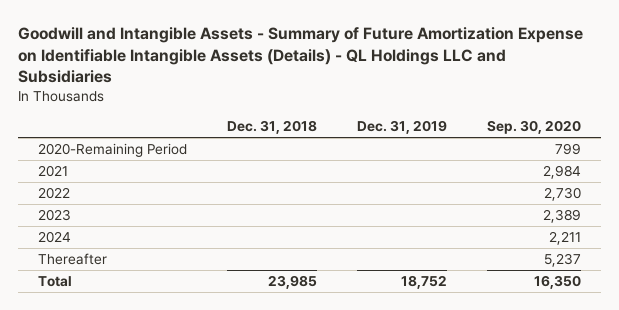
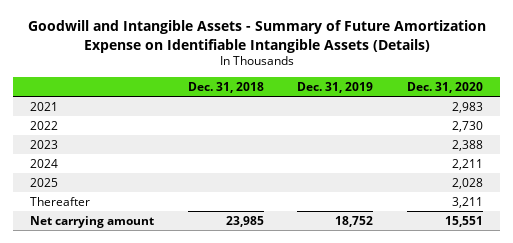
- Goodwill and Intangible Assets - Summary of Future Amortization Expense on Identifiable Intangible Assets (Details) - QL Holdings LLC and Subsidiaries
+ Goodwill and Intangible Assets - Summary of Future Amortization Expense on Identifiable Intangible Assets (Details)
- | Dec. 31, 2018 | Dec. 31, 2019 | Sep. 30, 2020
+ | Dec. 31, 2018 | Dec. 31, 2019 | Dec. 31, 2020
- 2020-Remaining Period | | | 799
+ 2025 | | | 2,028
- Total | 23,985 | 18,752 | 16,350
+ Net carrying amount | 23,985 | 18,752 | 15,551

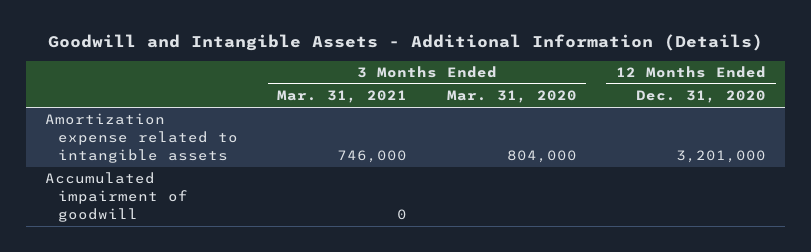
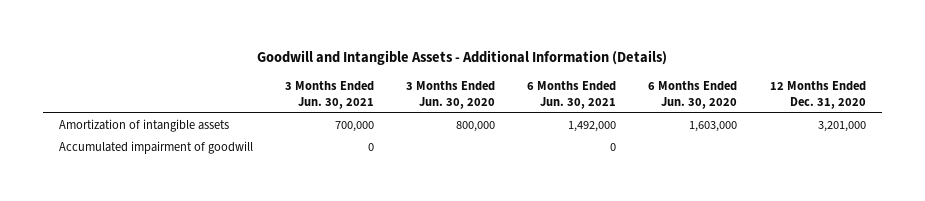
- | 3 Months Ended Mar. 31, 2021 | 3 Months Ended Mar. 31, 2020 | 12 Months Ended Dec. 31, 2020
+ | 3 Months Ended Jun. 30, 2021 | 3 Months Ended Jun. 30, 2020 | 6 Months Ended Jun. 30, 2021 | 6 Months Ended Jun. 30, 2020 | 12 Months Ended Dec. 31, 2020
- Amortization expense related to intangible assets | 746,000 | 804,000 | 3,201,000
+ Amortization of intangible assets | 700,000 | 800,000 | 1,492,000 | 1,603,000 | 3,201,000

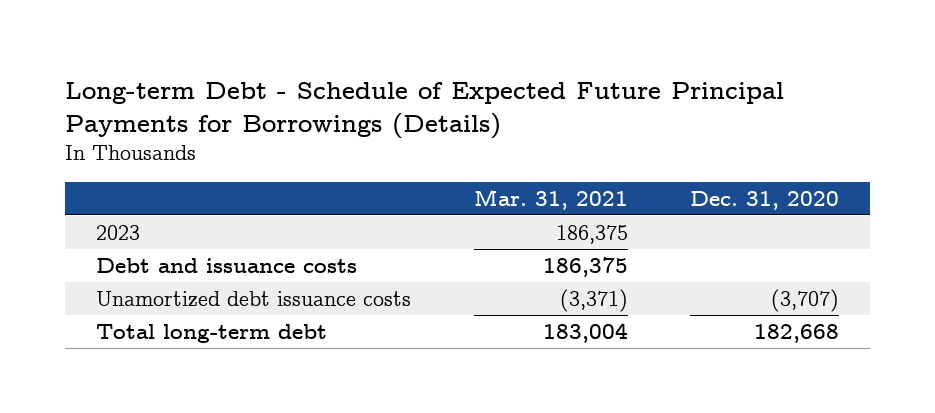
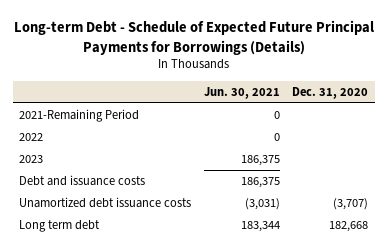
- | Mar. 31, 2021 | Dec. 31, 2020
+ | Jun. 30, 2021 | Dec. 31, 2020
+ 2021-Remaining Period | 0 |
+ 2022 | 0 |
- Total long-term debt | 183,004 | 182,668
+ Long term debt | 183,344 | 182,668

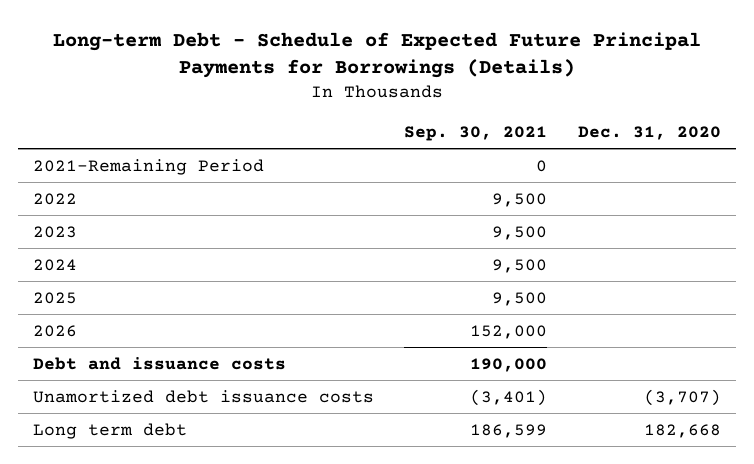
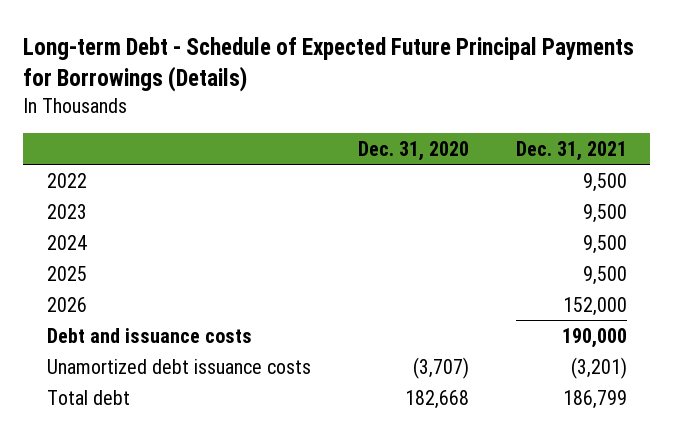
- | Sep. 30, 2021 | Dec. 31, 2020
+ | Dec. 31, 2020 | Dec. 31, 2021
- 2021-Remaining Period | 0 |
- Long term debt | 186,599 | 182,668
+ Total debt | 182,668 | 186,799

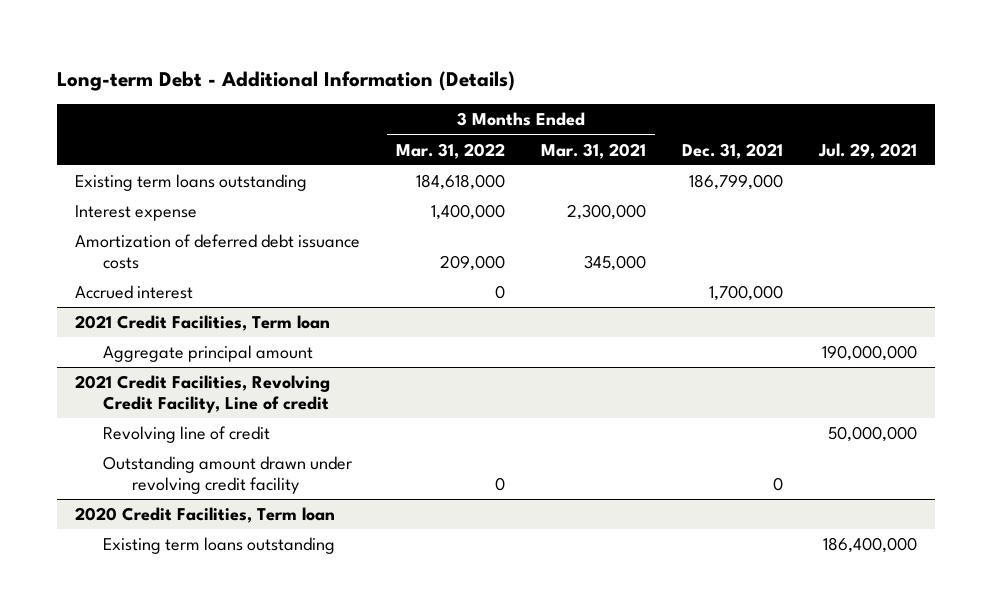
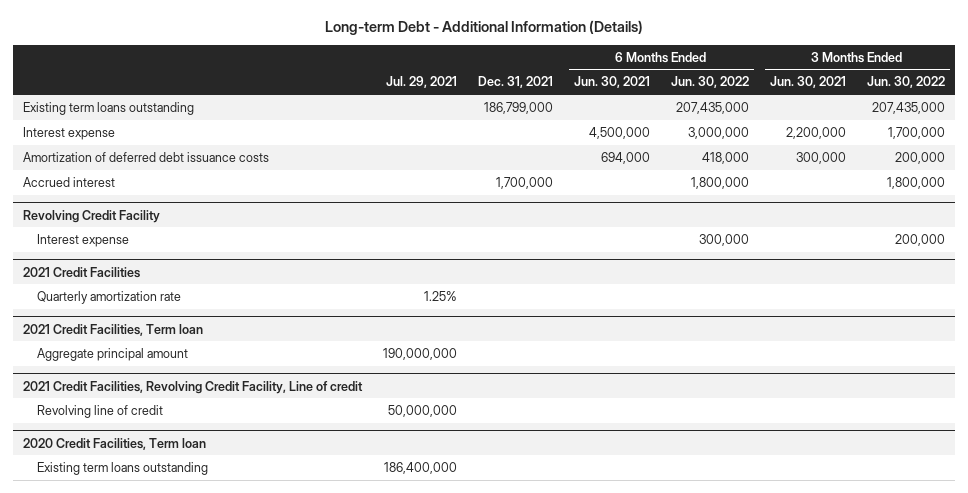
- | 3 Months Ended Mar. 31, 2022 | 3 Months Ended Mar. 31, 2021 | Dec. 31, 2021 | Jul. 29, 2021
+ | Jul. 29, 2021 | Dec. 31, 2021 | 6 Months Ended Jun. 30, 2021 | 6 Months Ended Jun. 30, 2022 | 3 Months Ended Jun. 30, 2021 | 3 Months Ended Jun. 30, 2022
+ Revolving Credit Facility
+ Interest expense | | | | 300,000 | | 200,000
+ 2021 Credit Facilities
+ Quarterly amortization rate | 1.25% | | | | |
@ 2021 Credit Facilities, Revolving Credit Facility, Line of credit
- Outstanding amount drawn under revolving credit facility | 0 | | 0 |

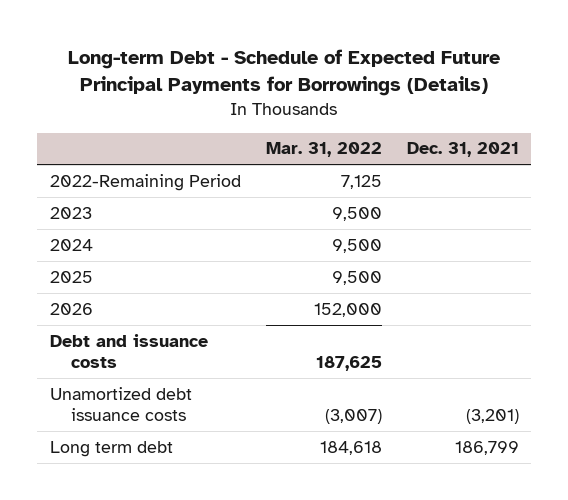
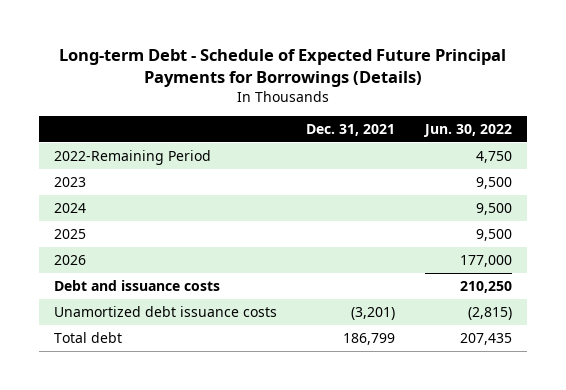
- | Mar. 31, 2022 | Dec. 31, 2021
+ | Dec. 31, 2021 | Jun. 30, 2022
- Long term debt | 184,618 | 186,799
+ Total debt | 186,799 | 207,435

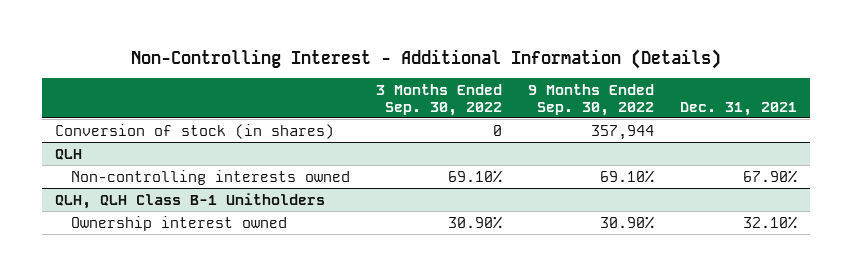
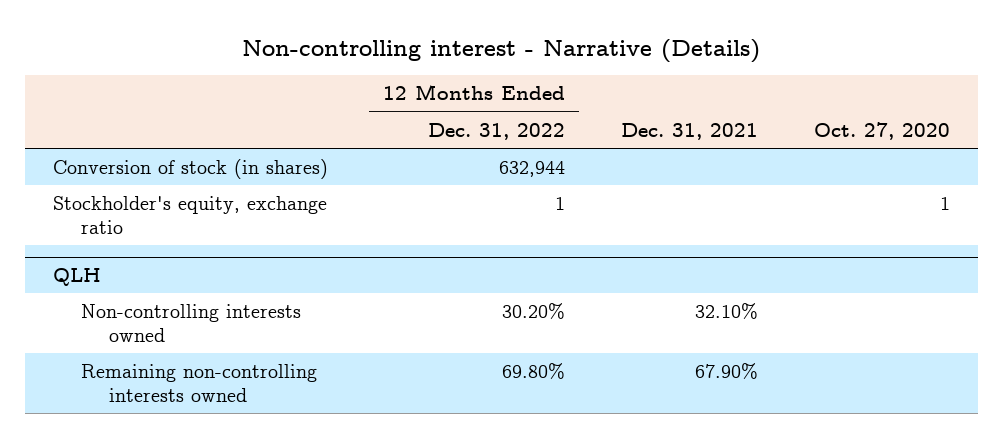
- Non-Controlling Interest - Additional Information (Details)
+ Non-controlling interest - Narrative (Details)
- | 3 Months Ended Sep. 30, 2022 | 9 Months Ended Sep. 30, 2022 | Dec. 31, 2021
+ | 12 Months Ended Dec. 31, 2022 | Dec. 31, 2021 | Oct. 27, 2020
+ Stockholder's equity, exchange ratio | 1 | | 1
@ QLH
- Non-controlling interests owned | 69.10% | 69.10% | 67.90%
- QLH, QLH Class B-1 Unitholders
- Ownership interest owned | 30.90% | 30.90% | 32.10%
@ QLH
+ Non-controlling interests owned | 30.20% | 32.10% |
+ Remaining non-controlling interests owned | 69.80% | 67.90% |

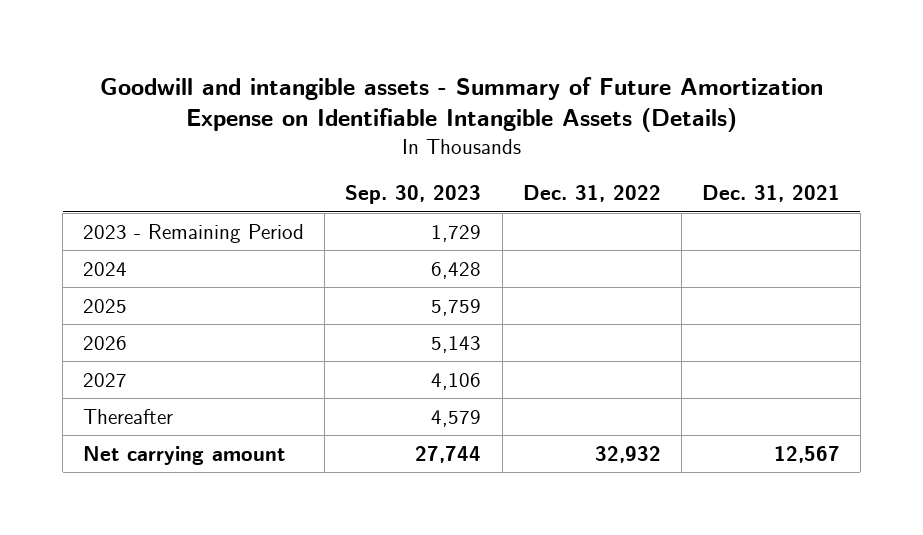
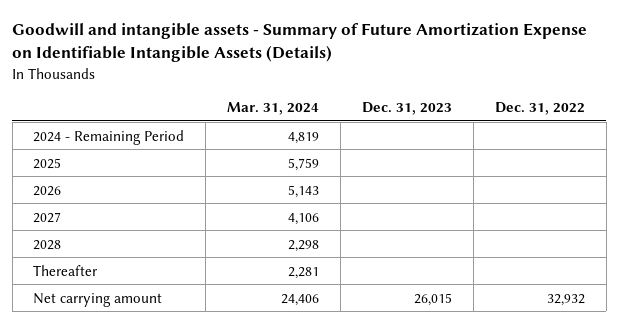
- | Sep. 30, 2023 | Dec. 31, 2022 | Dec. 31, 2021
+ | Mar. 31, 2024 | Dec. 31, 2023 | Dec. 31, 2022
- 2023 - Remaining Period | 1,729 | |
- 2024 | 6,428 | |
+ 2024 - Remaining Period | 4,819 | |
+ 2028 | 2,298 | |

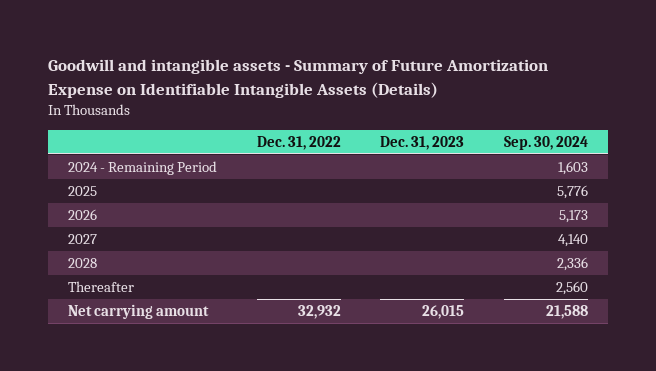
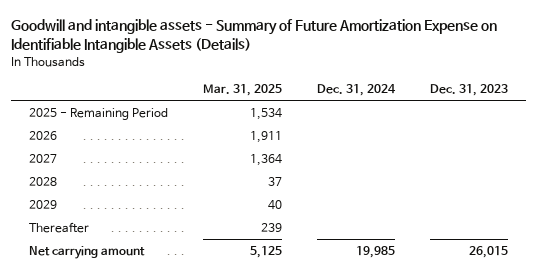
- | Dec. 31, 2022 | Dec. 31, 2023 | Sep. 30, 2024
+ | Mar. 31, 2025 | Dec. 31, 2024 | Dec. 31, 2023
- 2024 - Remaining Period | | | 1,603
- 2025 | | | 5,776
+ 2025 - Remaining Period | 1,534 | |
+ 2029 | 40 | |

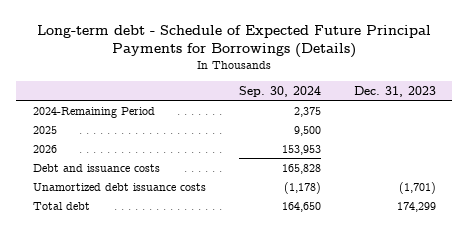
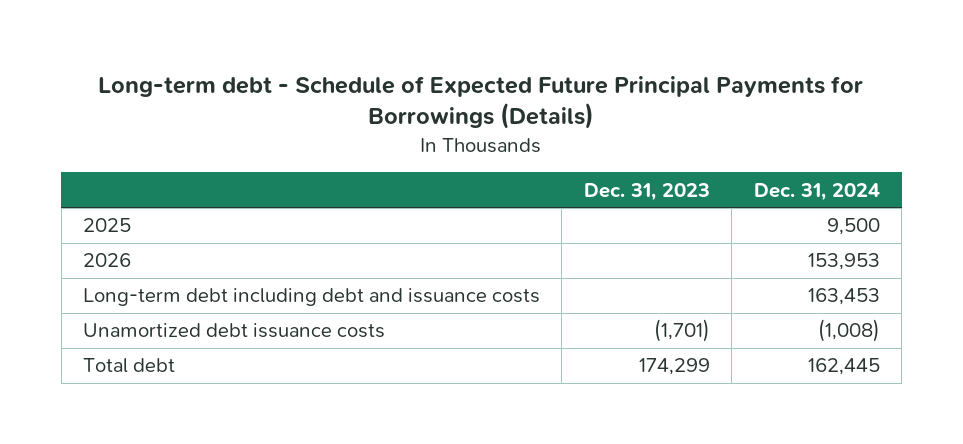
- | Sep. 30, 2024 | Dec. 31, 2023
+ | Dec. 31, 2023 | Dec. 31, 2024
- 2024-Remaining Period | 2,375 |
- Debt and issuance costs | 165,828 |
+ Long-term debt including debt and issuance costs | | 163,453

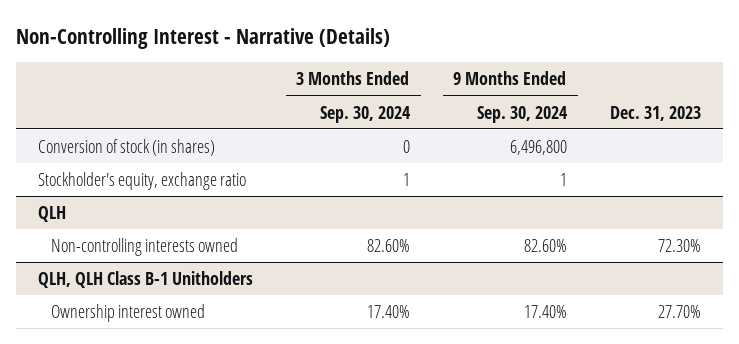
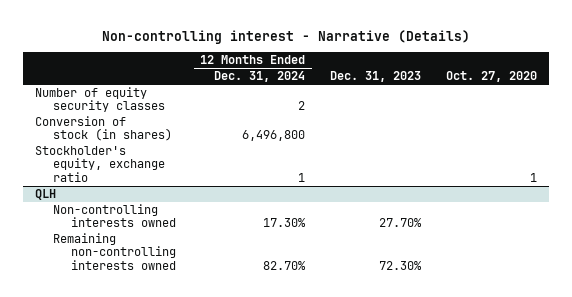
- Non-Controlling Interest - Narrative (Details)
+ Non-controlling interest - Narrative (Details)
- | 3 Months Ended Sep. 30, 2024 | 9 Months Ended Sep. 30, 2024 | Dec. 31, 2023
+ | 12 Months Ended Dec. 31, 2024 | Dec. 31, 2023 | Oct. 27, 2020
+ Number of equity security classes | 2 | |
@ QLH
- Non-controlling interests owned | 82.60% | 82.60% | 72.30%
- QLH, QLH Class B-1 Unitholders
- Ownership interest owned | 17.40% | 17.40% | 27.70%
@ QLH
+ Non-controlling interests owned | 17.30% | 27.70% |
+ Remaining non-controlling interests owned | 82.70% | 72.30% |

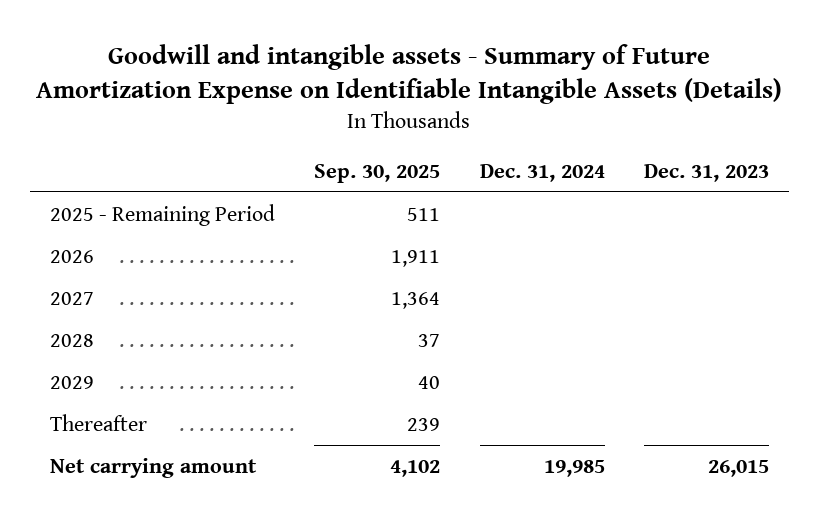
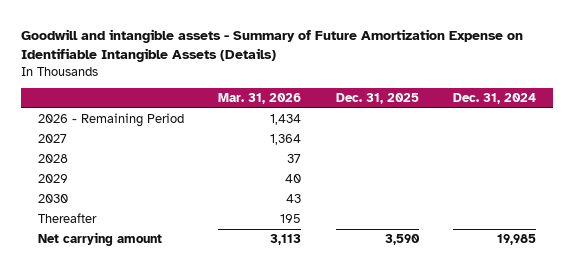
- | Sep. 30, 2025 | Dec. 31, 2024 | Dec. 31, 2023
+ | Mar. 31, 2026 | Dec. 31, 2025 | Dec. 31, 2024
- 2025 - Remaining Period | 511 | |
- 2026 | 1,911 | |
+ 2026 - Remaining Period | 1,434 | |
+ 2030 | 43 | |

